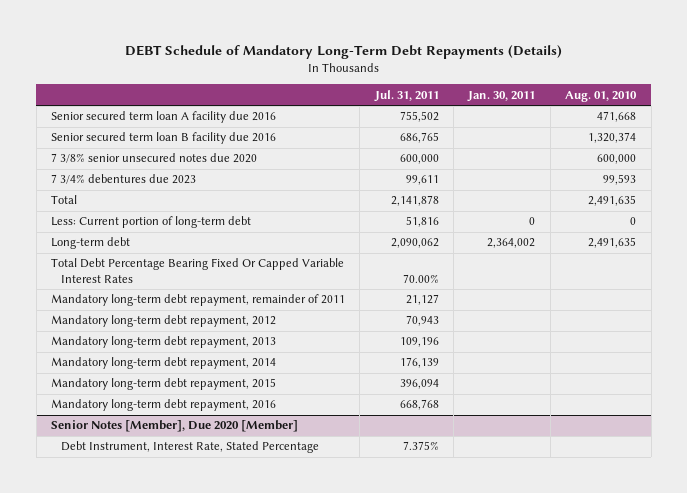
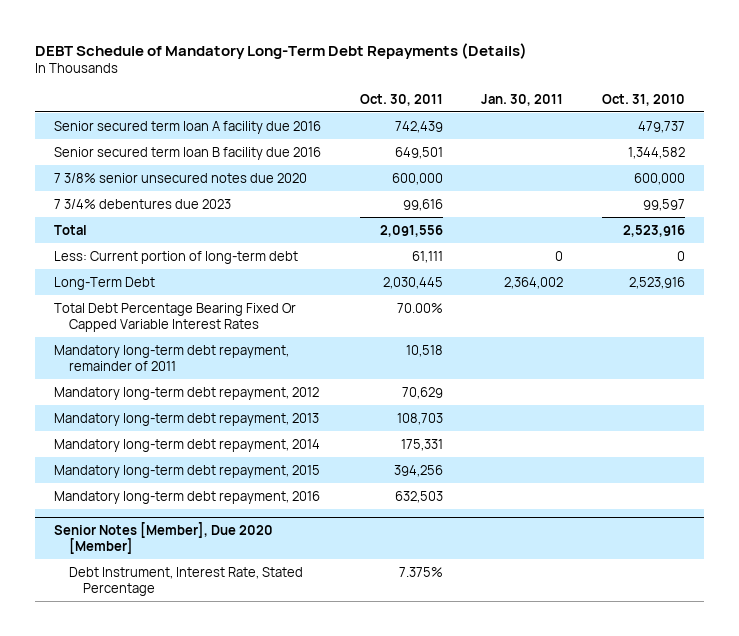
- | Jul. 31, 2011 | Jan. 30, 2011 | Aug. 01, 2010
+ | Oct. 30, 2011 | Jan. 30, 2011 | Oct. 31, 2010
- Long-term debt | 2,090,062 | 2,364,002 | 2,491,635
+ Long-Term Debt | 2,030,445 | 2,364,002 | 2,523,916

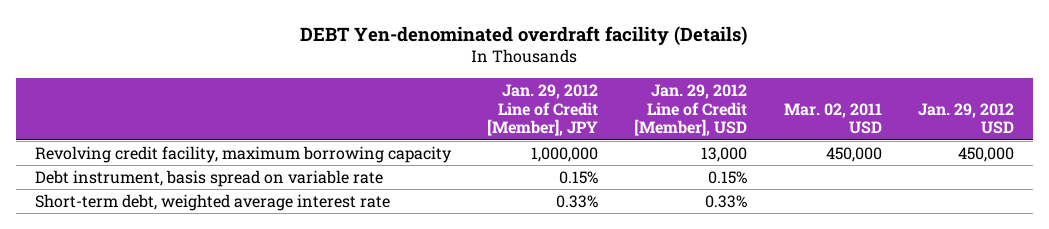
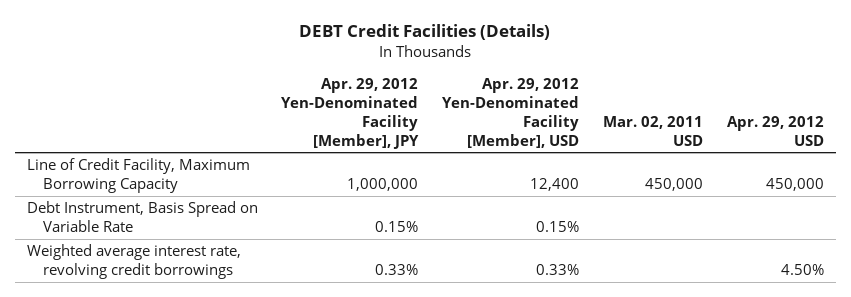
- DEBT Yen-denominated overdraft facility (Details)
+ DEBT Credit Facilities (Details)
- | Jan. 29, 2012 Line of Credit [Member], JPY | Jan. 29, 2012 Line of Credit [Member], USD | Mar. 02, 2011 USD | Jan. 29, 2012 USD
+ | Apr. 29, 2012 Yen-Denominated Facility [Member], JPY | Apr. 29, 2012 Yen-Denominated Facility [Member], USD | Mar. 02, 2011 USD | Apr. 29, 2012 USD
- Revolving credit facility, maximum borrowing capacity | 1,000,000 | 13,000 | 450,000 | 450,000
- Debt instrument, basis spread on variable rate | 0.15% | 0.15% | |
- Short-term debt, weighted average interest rate | 0.33% | 0.33% | |
+ Line of Credit Facility, Maximum Borrowing Capacity | 1,000,000 | 12,400 | 450,000 | 450,000
+ Debt Instrument, Basis Spread on Variable Rate | 0.15% | 0.15% | |
+ Weighted average interest rate, revolving credit borrowings | 0.33% | 0.33% | | 4.50%

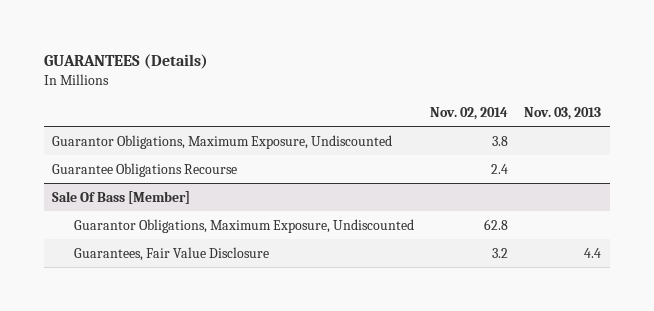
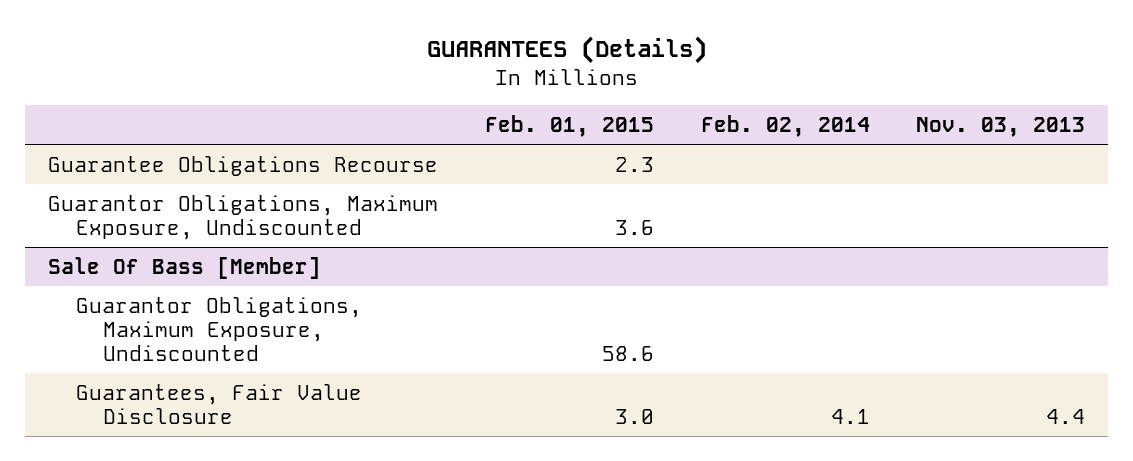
- | Nov. 02, 2014 | Nov. 03, 2013
+ | Feb. 01, 2015 | Feb. 02, 2014 | Nov. 03, 2013
moved down: Guarantor Obligations, Maximum Exposure, Undiscounted | 3.6 | |

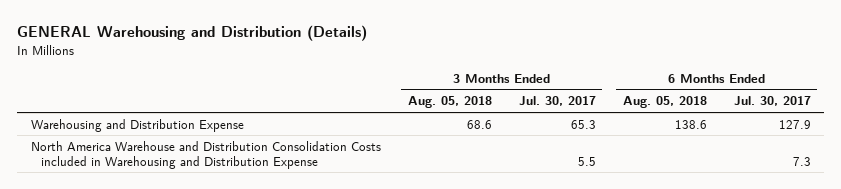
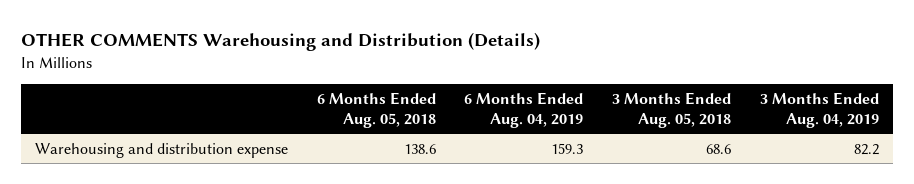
- GENERAL Warehousing and Distribution (Details)
+ OTHER COMMENTS Warehousing and Distribution (Details)
- | 3 Months Ended Aug. 05, 2018 | 3 Months Ended Jul. 30, 2017 | 6 Months Ended Aug. 05, 2018 | 6 Months Ended Jul. 30, 2017
+ | 6 Months Ended Aug. 05, 2018 | 6 Months Ended Aug. 04, 2019 | 3 Months Ended Aug. 05, 2018 | 3 Months Ended Aug. 04, 2019
- Warehousing and Distribution Expense | 68.6 | 65.3 | 138.6 | 127.9
- North America Warehouse and Distribution Consolidation Costs included in Warehousing and Distribution Expense | | 5.5 | | 7.3
+ Warehousing and distribution expense | 138.6 | 159.3 | 68.6 | 82.2

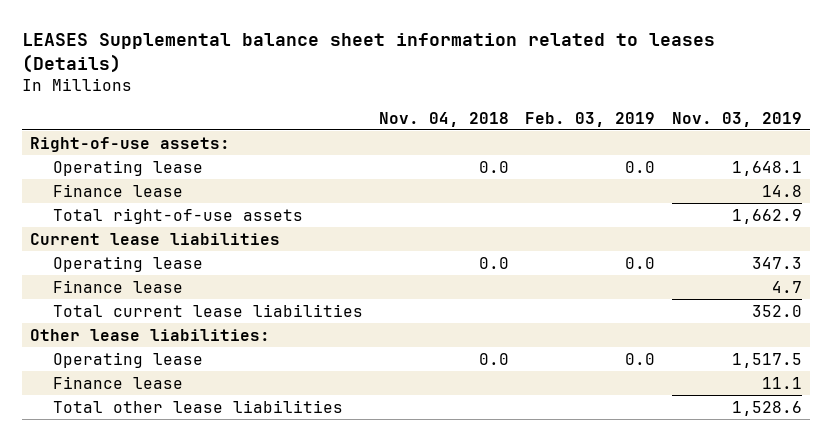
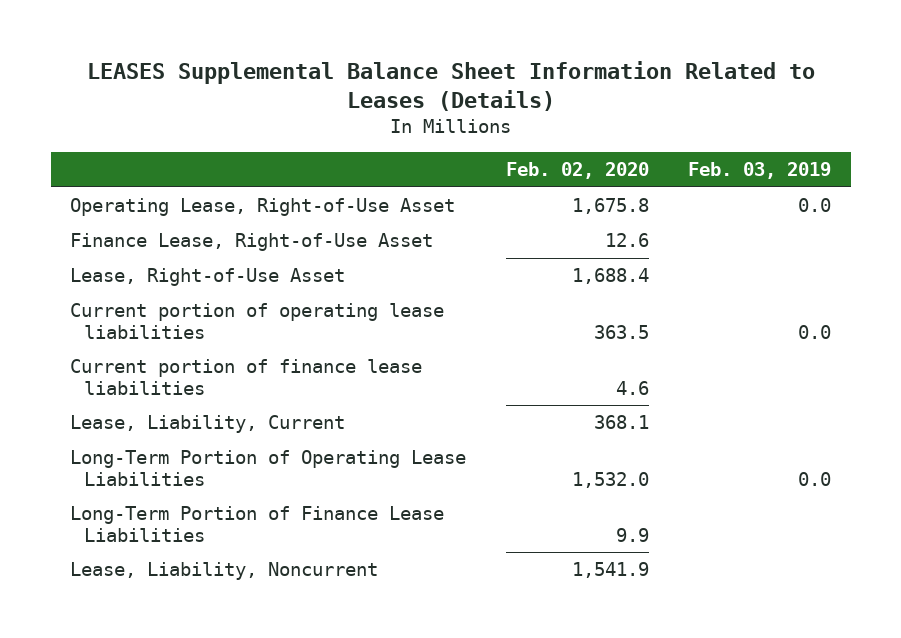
- LEASES Supplemental balance sheet information related to leases (Details)
+ LEASES Supplemental Balance Sheet Information Related to Leases (Details)
- | Nov. 04, 2018 | Feb. 03, 2019 | Nov. 03, 2019
+ | Feb. 02, 2020 | Feb. 03, 2019
- Right-of-use assets:
- Operating lease | 0.0 | 0.0 | 1,648.1
- Finance lease | | | 14.8
- Total right-of-use assets | | | 1,662.9
- Current lease liabilities
- Operating lease | 0.0 | 0.0 | 347.3
- Finance lease | | | 4.7
- Total current lease liabilities | | | 352.0
- Other lease liabilities:
- Operating lease | 0.0 | 0.0 | 1,517.5
- Finance lease | | | 11.1
- Total other lease liabilities | | | 1,528.6
+ Operating Lease, Right-of-Use Asset | 1,675.8 | 0.0
+ Finance Lease, Right-of-Use Asset | 12.6 |
+ Lease, Right-of-Use Asset | 1,688.4 |
+ Current portion of operating lease liabilities | 363.5 | 0.0
+ Current portion of finance lease liabilities | 4.6 |
+ Lease, Liability, Current | 368.1 |
+ Long-Term Portion of Operating Lease Liabilities | 1,532.0 | 0.0
+ Long-Term Portion of Finance Lease Liabilities | 9.9 |
+ Lease, Liability, Noncurrent | 1,541.9 |

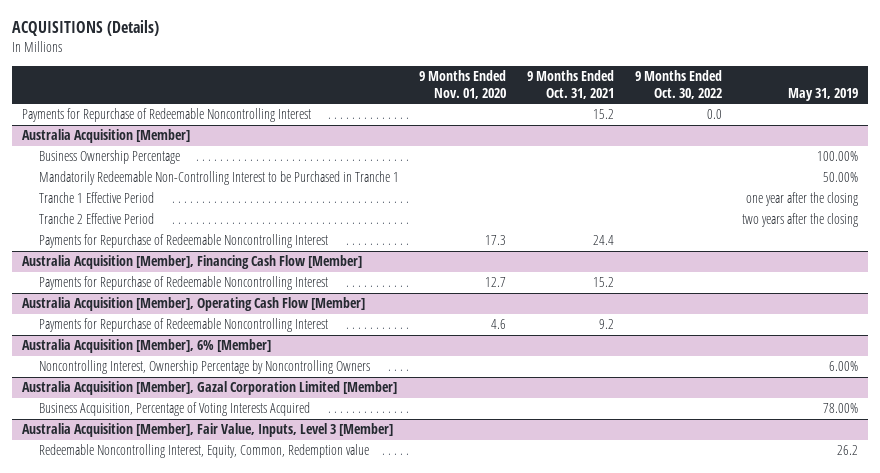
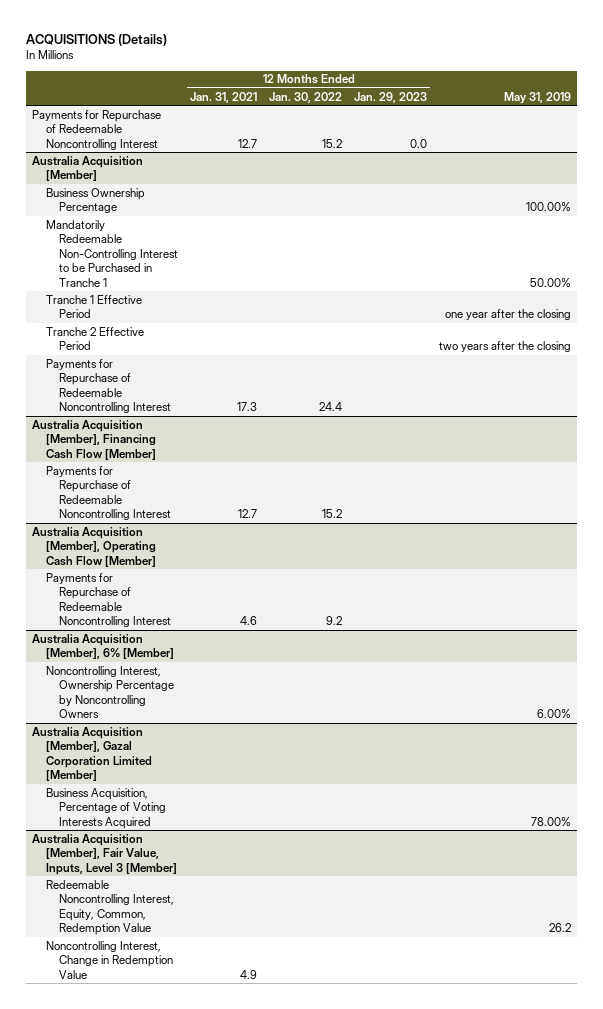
- | 9 Months Ended Nov. 01, 2020 | 9 Months Ended Oct. 31, 2021 | 9 Months Ended Oct. 30, 2022 | May 31, 2019
+ | 12 Months Ended Jan. 31, 2021 | 12 Months Ended Jan. 30, 2022 | 12 Months Ended Jan. 29, 2023 | May 31, 2019
@ Australia Acquisition [Member], Fair Value, Inputs, Level 3 [Member]
- Redeemable Noncontrolling Interest, Equity, Common, Redemption value | | | | 26.2
+ Redeemable Noncontrolling Interest, Equity, Common, Redemption Value | | | | 26.2
+ Noncontrolling Interest, Change in Redemption Value | 4.9 | | |

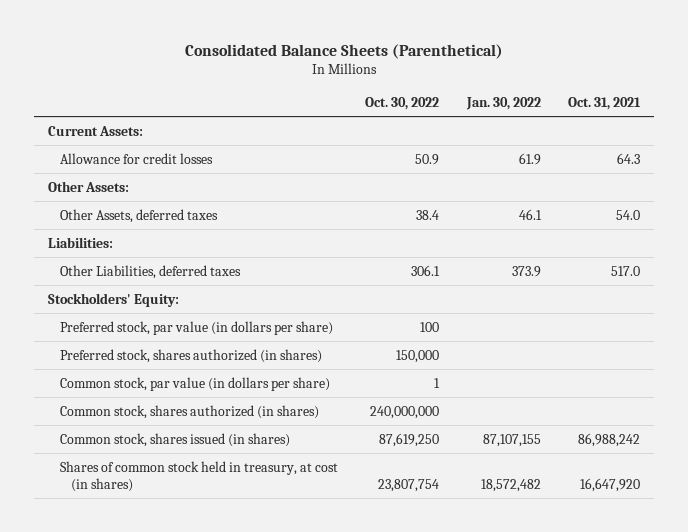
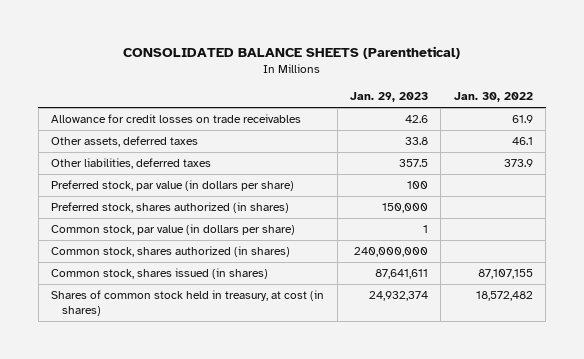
- Consolidated Balance Sheets (Parenthetical)
+ CONSOLIDATED BALANCE SHEETS (Parenthetical)
- | Oct. 30, 2022 | Jan. 30, 2022 | Oct. 31, 2021
+ | Jan. 29, 2023 | Jan. 30, 2022
- Current Assets:
- Allowance for credit losses | 50.9 | 61.9 | 64.3
- Other Assets:
- Other Assets, deferred taxes | 38.4 | 46.1 | 54.0
- Liabilities:
- Other Liabilities, deferred taxes | 306.1 | 373.9 | 517.0
- Stockholders' Equity:
+ Allowance for credit losses on trade receivables | 42.6 | 61.9
+ Other assets, deferred taxes | 33.8 | 46.1
+ Other liabilities, deferred taxes | 357.5 | 373.9

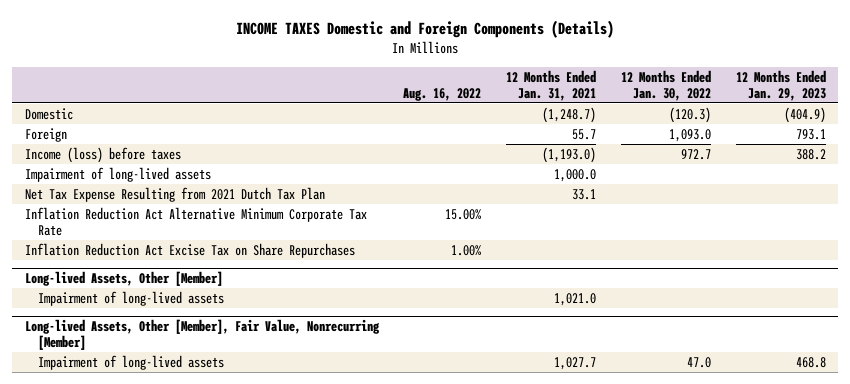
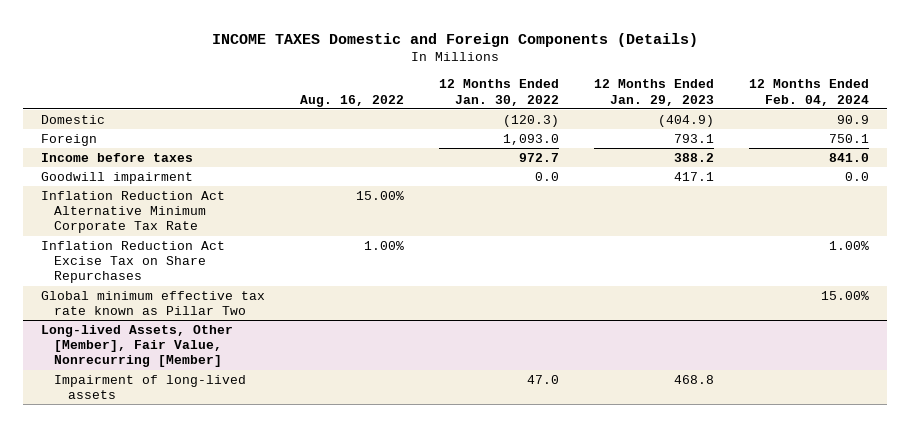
- | Aug. 16, 2022 | 12 Months Ended Jan. 31, 2021 | 12 Months Ended Jan. 30, 2022 | 12 Months Ended Jan. 29, 2023
+ | Aug. 16, 2022 | 12 Months Ended Jan. 30, 2022 | 12 Months Ended Jan. 29, 2023 | 12 Months Ended Feb. 04, 2024
- Income (loss) before taxes | | (1,193.0) | 972.7 | 388.2
- Impairment of long-lived assets | | 1,000.0 | |
- Net Tax Expense Resulting from 2021 Dutch Tax Plan | | 33.1 | |
+ Income before taxes | | 972.7 | 388.2 | 841.0
+ Goodwill impairment | | 0.0 | 417.1 | 0.0
- Long-lived Assets, Other [Member]
- Impairment of long-lived assets | | 1,021.0 | |
+ Global minimum effective tax rate known as Pillar Two | | | | 15.00%

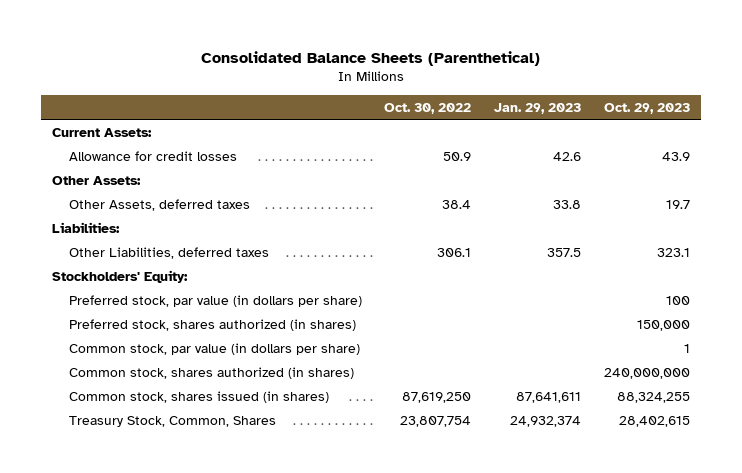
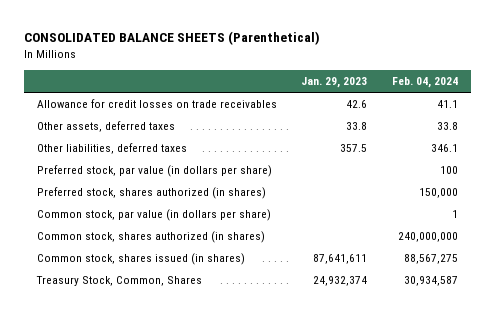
- Consolidated Balance Sheets (Parenthetical)
+ CONSOLIDATED BALANCE SHEETS (Parenthetical)
- | Oct. 30, 2022 | Jan. 29, 2023 | Oct. 29, 2023
+ | Jan. 29, 2023 | Feb. 04, 2024
- Current Assets:
- Allowance for credit losses | 50.9 | 42.6 | 43.9
- Other Assets:
- Other Assets, deferred taxes | 38.4 | 33.8 | 19.7
- Liabilities:
- Other Liabilities, deferred taxes | 306.1 | 357.5 | 323.1
- Stockholders' Equity:
+ Allowance for credit losses on trade receivables | 42.6 | 41.1
+ Other assets, deferred taxes | 33.8 | 33.8
+ Other liabilities, deferred taxes | 357.5 | 346.1

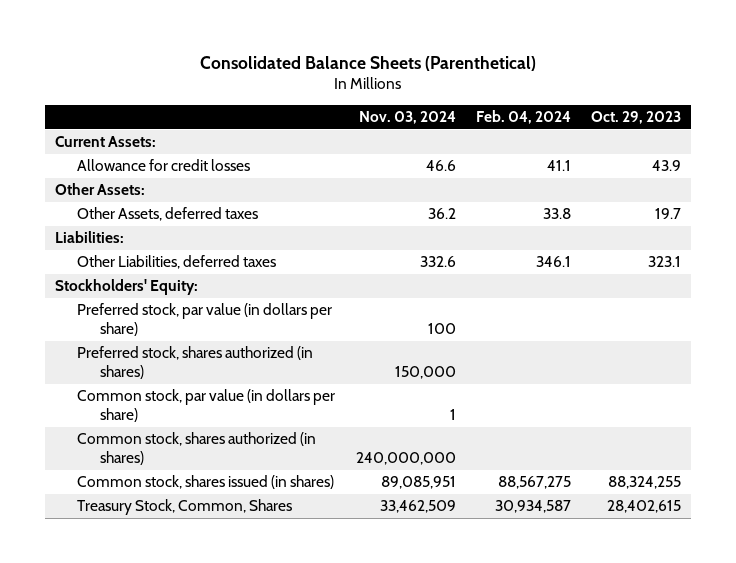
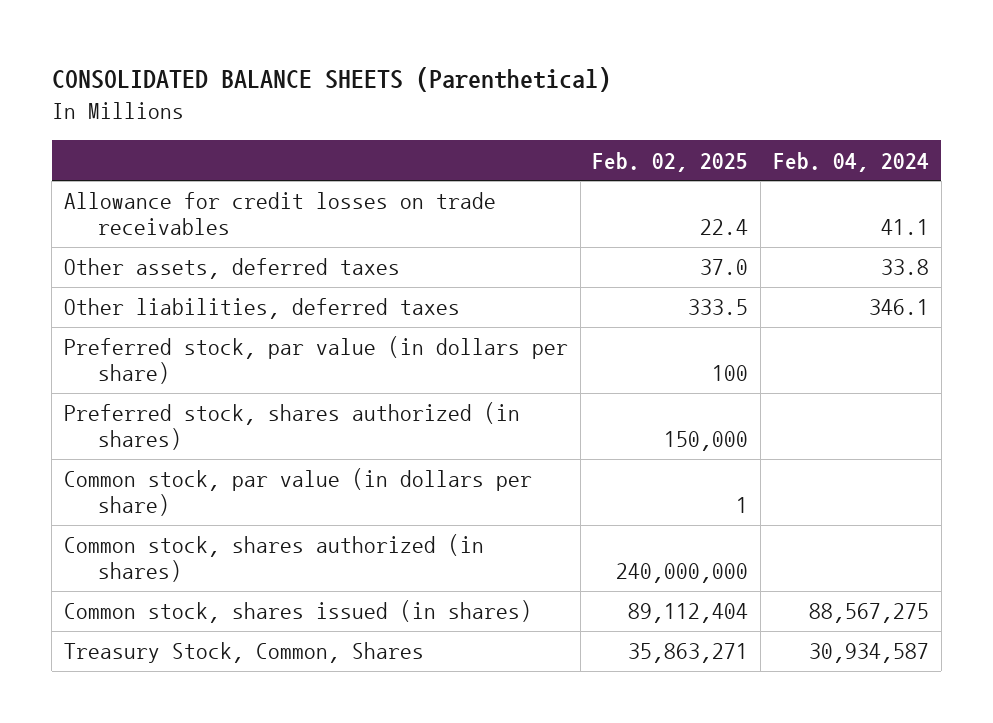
- Consolidated Balance Sheets (Parenthetical)
+ CONSOLIDATED BALANCE SHEETS (Parenthetical)
- | Nov. 03, 2024 | Feb. 04, 2024 | Oct. 29, 2023
+ | Feb. 02, 2025 | Feb. 04, 2024
- Current Assets:
- Allowance for credit losses | 46.6 | 41.1 | 43.9
- Other Assets:
- Other Assets, deferred taxes | 36.2 | 33.8 | 19.7
- Liabilities:
- Other Liabilities, deferred taxes | 332.6 | 346.1 | 323.1
- Stockholders' Equity:
+ Allowance for credit losses on trade receivables | 22.4 | 41.1
+ Other assets, deferred taxes | 37.0 | 33.8
+ Other liabilities, deferred taxes | 333.5 | 346.1

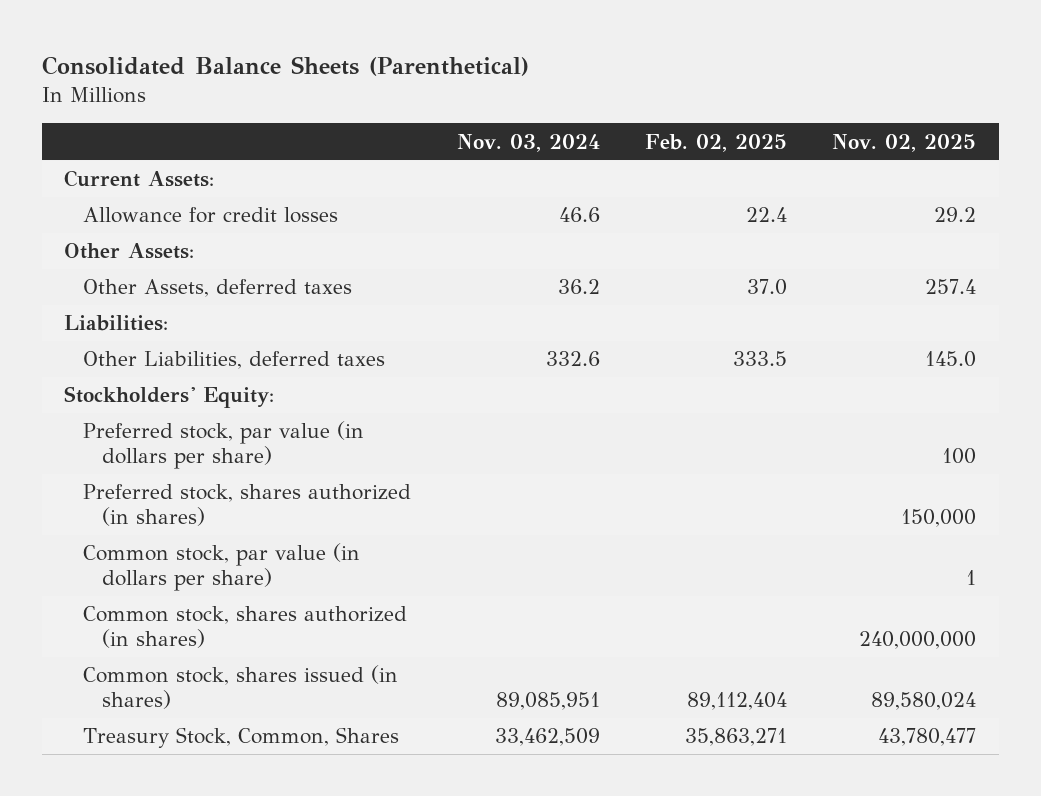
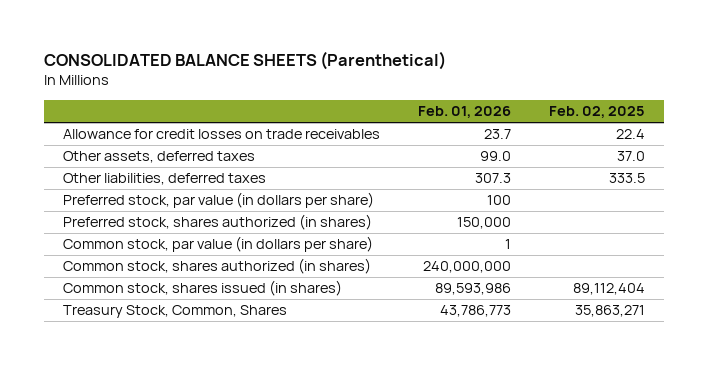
- Consolidated Balance Sheets (Parenthetical)
+ CONSOLIDATED BALANCE SHEETS (Parenthetical)
- | Nov. 03, 2024 | Feb. 02, 2025 | Nov. 02, 2025
+ | Feb. 01, 2026 | Feb. 02, 2025
- Current Assets:
- Allowance for credit losses | 46.6 | 22.4 | 29.2
- Other Assets:
- Other Assets, deferred taxes | 36.2 | 37.0 | 257.4
- Liabilities:
- Other Liabilities, deferred taxes | 332.6 | 333.5 | 145.0
- Stockholders' Equity:
+ Allowance for credit losses on trade receivables | 23.7 | 22.4
+ Other assets, deferred taxes | 99.0 | 37.0
+ Other liabilities, deferred taxes | 307.3 | 333.5

